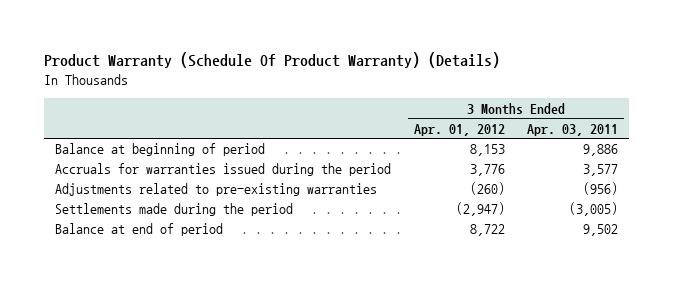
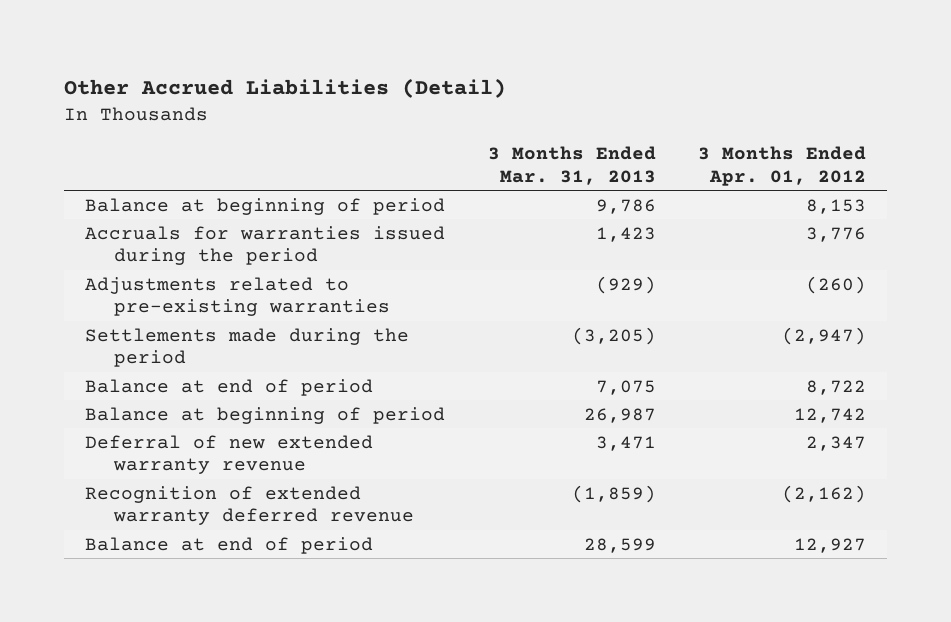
- Product Warranty (Schedule Of Product Warranty) (Details)
+ Other Accrued Liabilities (Detail)
- | 3 Months Ended Apr. 01, 2012 | 3 Months Ended Apr. 03, 2011
+ | 3 Months Ended Mar. 31, 2013 | 3 Months Ended Apr. 01, 2012
+ Balance at beginning of period | 26,987 | 12,742
+ Deferral of new extended warranty revenue | 3,471 | 2,347
+ Recognition of extended warranty deferred revenue | (1,859) | (2,162)
+ Balance at end of period | 28,599 | 12,927

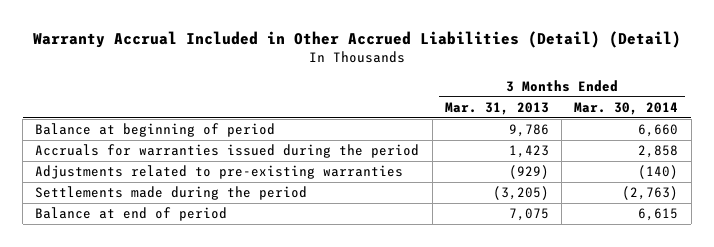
- Other Accrued Liabilities (Detail)
+ Warranty Accrual Included in Other Accrued Liabilities (Detail) (Detail)
- | 3 Months Ended Mar. 31, 2013 | 3 Months Ended Apr. 01, 2012
+ | 3 Months Ended Mar. 31, 2013 | 3 Months Ended Mar. 30, 2014
- Balance at beginning of period | 26,987 | 12,742
- Deferral of new extended warranty revenue | 3,471 | 2,347
- Recognition of extended warranty deferred revenue | (1,859) | (2,162)
- Balance at end of period | 28,599 | 12,927

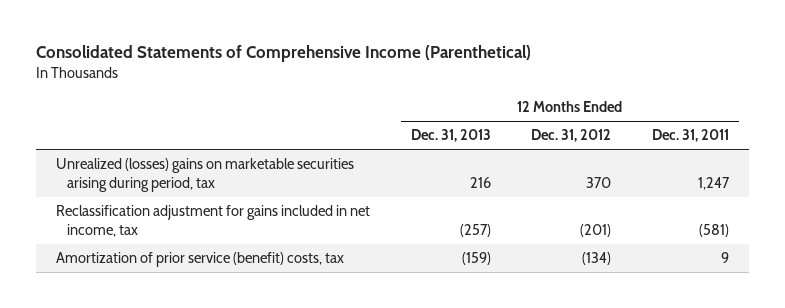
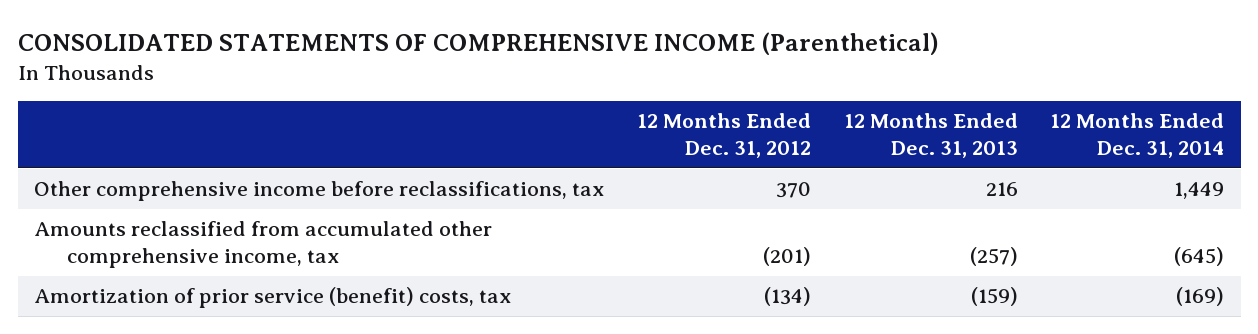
- Consolidated Statements of Comprehensive Income (Parenthetical)
+ CONSOLIDATED STATEMENTS OF COMPREHENSIVE INCOME (Parenthetical)
- | 12 Months Ended Dec. 31, 2013 | 12 Months Ended Dec. 31, 2012 | 12 Months Ended Dec. 31, 2011
+ | 12 Months Ended Dec. 31, 2012 | 12 Months Ended Dec. 31, 2013 | 12 Months Ended Dec. 31, 2014
- Unrealized (losses) gains on marketable securities arising during period, tax | 216 | 370 | 1,247
- Reclassification adjustment for gains included in net income, tax | (257) | (201) | (581)
+ Other comprehensive income before reclassifications, tax | 370 | 216 | 1,449
+ Amounts reclassified from accumulated other comprehensive income, tax | (201) | (257) | (645)

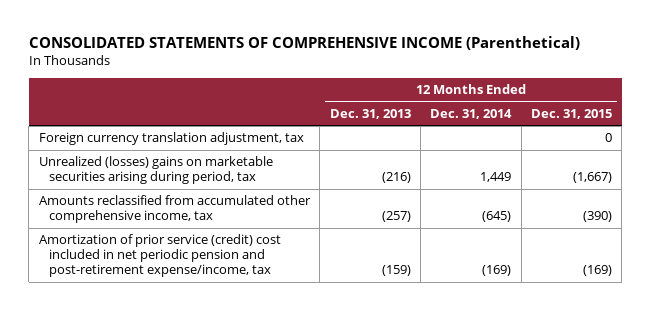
- | 12 Months Ended Dec. 31, 2012 | 12 Months Ended Dec. 31, 2013 | 12 Months Ended Dec. 31, 2014
+ | 12 Months Ended Dec. 31, 2013 | 12 Months Ended Dec. 31, 2014 | 12 Months Ended Dec. 31, 2015
- Other comprehensive income before reclassifications, tax | 370 | 216 | 1,449
+ Foreign currency translation adjustment, tax | | | 0
+ Unrealized (losses) gains on marketable securities arising during period, tax | (216) | 1,449 | (1,667)
- Amortization of prior service (benefit) costs, tax | (134) | (159) | (169)
+ Amortization of prior service (credit) cost included in net periodic pension and post-retirement expense/income, tax | (159) | (169) | (169)

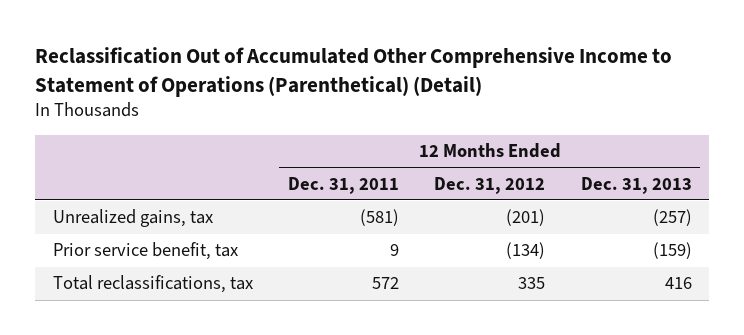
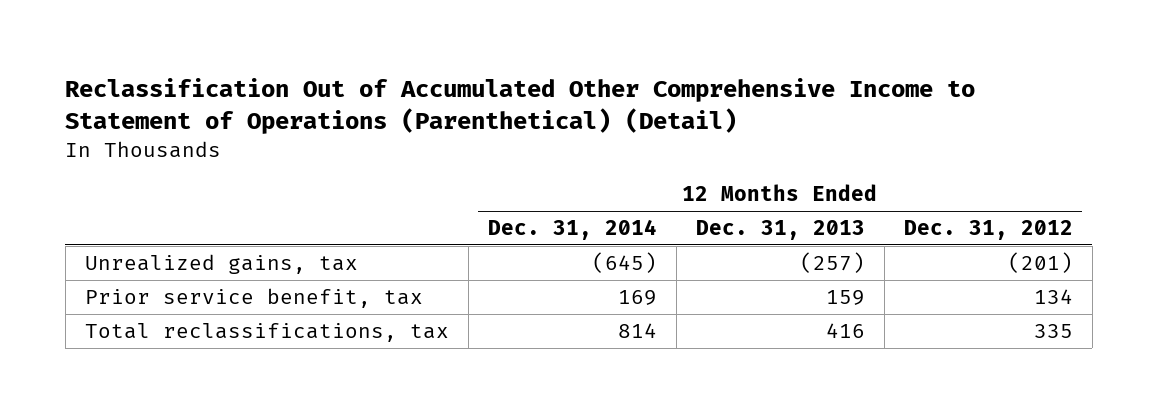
- | 12 Months Ended Dec. 31, 2011 | 12 Months Ended Dec. 31, 2012 | 12 Months Ended Dec. 31, 2013
+ | 12 Months Ended Dec. 31, 2014 | 12 Months Ended Dec. 31, 2013 | 12 Months Ended Dec. 31, 2012
- Prior service benefit, tax | 9 | (134) | (159)
+ Prior service benefit, tax | 169 | 159 | 134

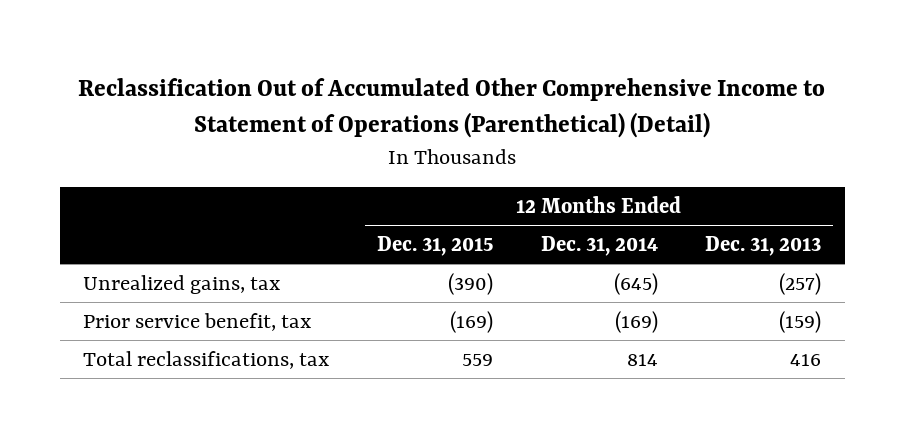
- | 12 Months Ended Dec. 31, 2014 | 12 Months Ended Dec. 31, 2013 | 12 Months Ended Dec. 31, 2012
+ | 12 Months Ended Dec. 31, 2015 | 12 Months Ended Dec. 31, 2014 | 12 Months Ended Dec. 31, 2013
- Prior service benefit, tax | 169 | 159 | 134
+ Prior service benefit, tax | (169) | (169) | (159)

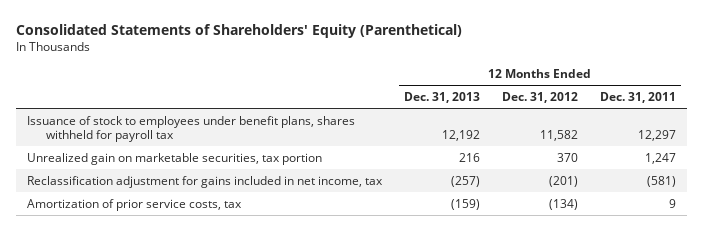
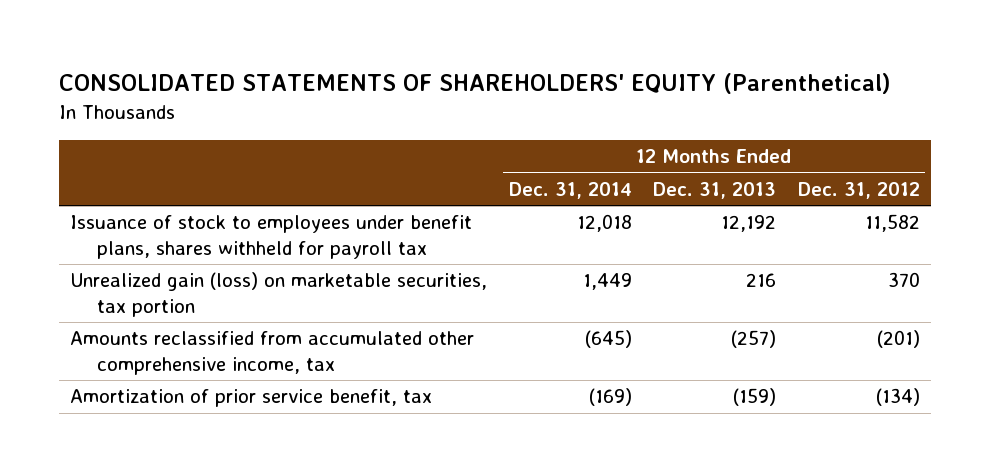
- Consolidated Statements of Shareholders' Equity (Parenthetical)
+ CONSOLIDATED STATEMENTS OF SHAREHOLDERS' EQUITY (Parenthetical)
- | 12 Months Ended Dec. 31, 2013 | 12 Months Ended Dec. 31, 2012 | 12 Months Ended Dec. 31, 2011
+ | 12 Months Ended Dec. 31, 2014 | 12 Months Ended Dec. 31, 2013 | 12 Months Ended Dec. 31, 2012
- Unrealized gain on marketable securities, tax portion | 216 | 370 | 1,247
- Reclassification adjustment for gains included in net income, tax | (257) | (201) | (581)
- Amortization of prior service costs, tax | (159) | (134) | 9
+ Unrealized gain (loss) on marketable securities, tax portion | 1,449 | 216 | 370
+ Amounts reclassified from accumulated other comprehensive income, tax | (645) | (257) | (201)
+ Amortization of prior service benefit, tax | (169) | (159) | (134)

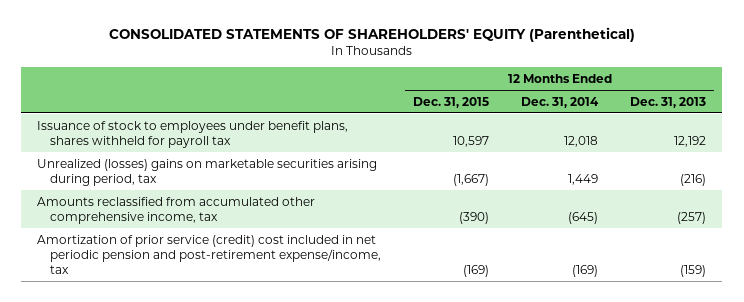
- | 12 Months Ended Dec. 31, 2014 | 12 Months Ended Dec. 31, 2013 | 12 Months Ended Dec. 31, 2012
+ | 12 Months Ended Dec. 31, 2015 | 12 Months Ended Dec. 31, 2014 | 12 Months Ended Dec. 31, 2013
- Unrealized gain (loss) on marketable securities, tax portion | 1,449 | 216 | 370
+ Unrealized (losses) gains on marketable securities arising during period, tax | (1,667) | 1,449 | (216)
- Amortization of prior service benefit, tax | (169) | (159) | (134)
+ Amortization of prior service (credit) cost included in net periodic pension and post-retirement expense/income, tax | (169) | (169) | (159)

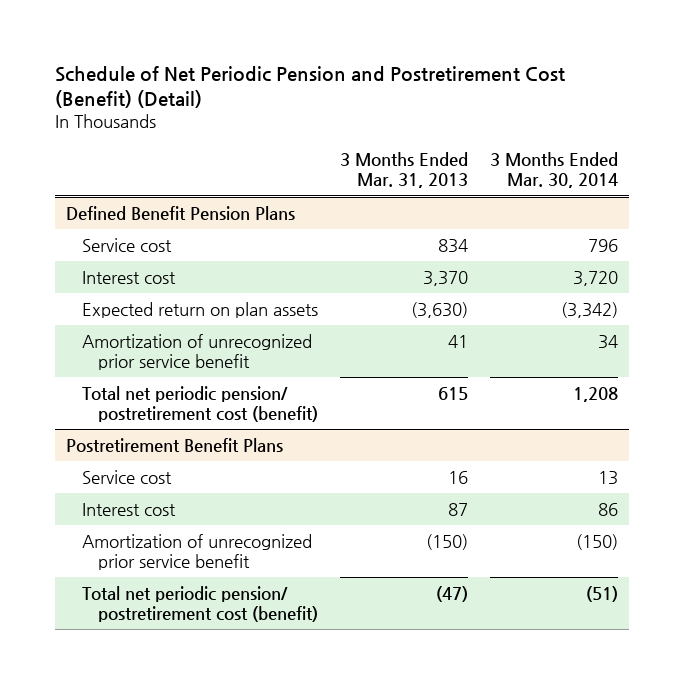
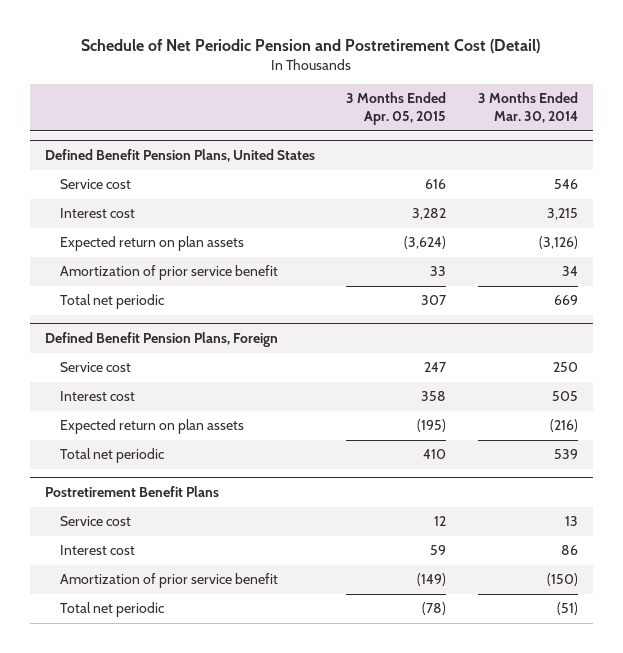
- Schedule of Net Periodic Pension and Postretirement Cost (Benefit) (Detail)
+ Schedule of Net Periodic Pension and Postretirement Cost (Detail)
- | 3 Months Ended Mar. 31, 2013 | 3 Months Ended Mar. 30, 2014
+ | 3 Months Ended Apr. 05, 2015 | 3 Months Ended Mar. 30, 2014
- Defined Benefit Pension Plans
- Service cost | 834 | 796
- Interest cost | 3,370 | 3,720
- Expected return on plan assets | (3,630) | (3,342)
- Amortization of unrecognized prior service benefit | 41 | 34
- Total net periodic pension/ postretirement cost (benefit) | 615 | 1,208
+ Defined Benefit Pension Plans, United States
+ Service cost | 616 | 546
+ Interest cost | 3,282 | 3,215
+ Expected return on plan assets | (3,624) | (3,126)
+ Amortization of prior service benefit | 33 | 34
+ Total net periodic | 307 | 669
+ Defined Benefit Pension Plans, Foreign
+ Service cost | 247 | 250
+ Interest cost | 358 | 505
+ Expected return on plan assets | (195) | (216)
+ Total net periodic | 410 | 539
@ Postretirement Benefit Plans
- Amortization of unrecognized prior service benefit | (150) | (150)
- Total net periodic pension/ postretirement cost (benefit) | (47) | (51)
+ Amortization of prior service benefit | (149) | (150)
+ Total net periodic | (78) | (51)

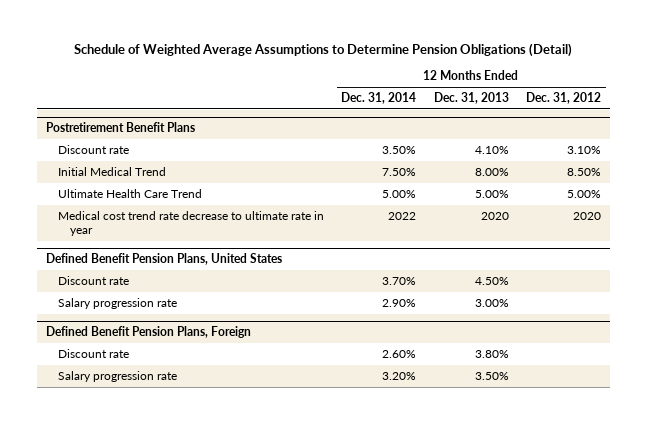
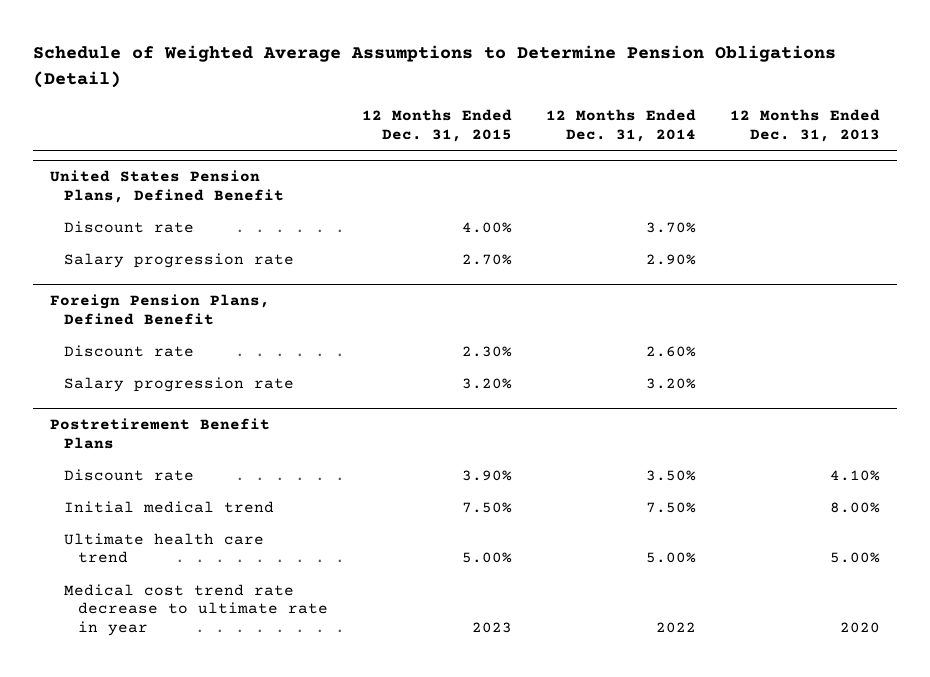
- | 12 Months Ended Dec. 31, 2014 | 12 Months Ended Dec. 31, 2013 | 12 Months Ended Dec. 31, 2012
+ | 12 Months Ended Dec. 31, 2015 | 12 Months Ended Dec. 31, 2014 | 12 Months Ended Dec. 31, 2013
+ United States Pension Plans, Defined Benefit
+ Discount rate | 4.00% | 3.70% |
+ Salary progression rate | 2.70% | 2.90% |
+ Foreign Pension Plans, Defined Benefit
+ Discount rate | 2.30% | 2.60% |
+ Salary progression rate | 3.20% | 3.20% |
@ Postretirement Benefit Plans
- Initial Medical Trend | 7.50% | 8.00% | 8.50%
- Ultimate Health Care Trend | 5.00% | 5.00% | 5.00%
+ Initial medical trend | 7.50% | 7.50% | 8.00%
+ Ultimate health care trend | 5.00% | 5.00% | 5.00%
- Defined Benefit Pension Plans, United States
- Discount rate | 3.70% | 4.50% |
- Salary progression rate | 2.90% | 3.00% |
- Defined Benefit Pension Plans, Foreign
- Discount rate | 2.60% | 3.80% |
- Salary progression rate | 3.20% | 3.50% |

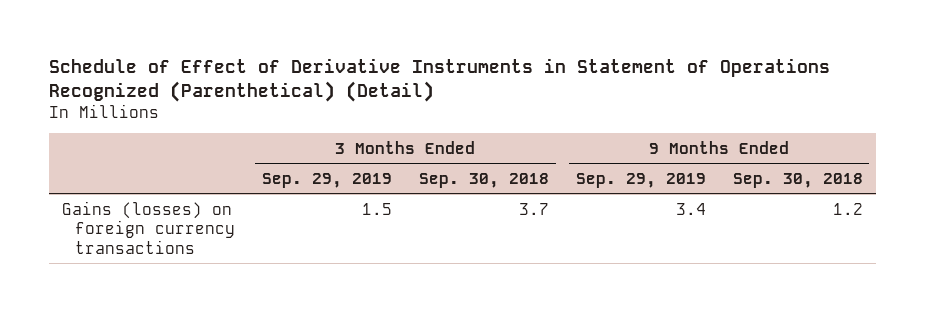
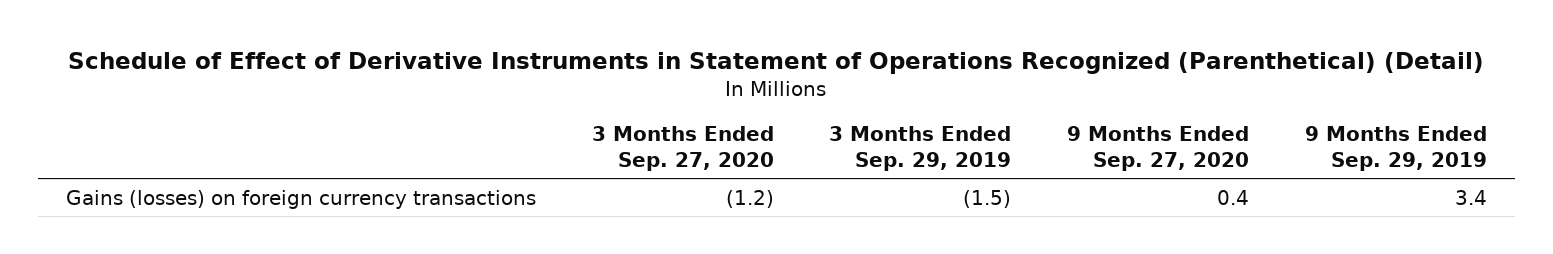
- | 3 Months Ended Sep. 29, 2019 | 3 Months Ended Sep. 30, 2018 | 9 Months Ended Sep. 29, 2019 | 9 Months Ended Sep. 30, 2018
+ | 3 Months Ended Sep. 27, 2020 | 3 Months Ended Sep. 29, 2019 | 9 Months Ended Sep. 27, 2020 | 9 Months Ended Sep. 29, 2019
- Gains (losses) on foreign currency transactions | 1.5 | 3.7 | 3.4 | 1.2
+ Gains (losses) on foreign currency transactions | (1.2) | (1.5) | 0.4 | 3.4

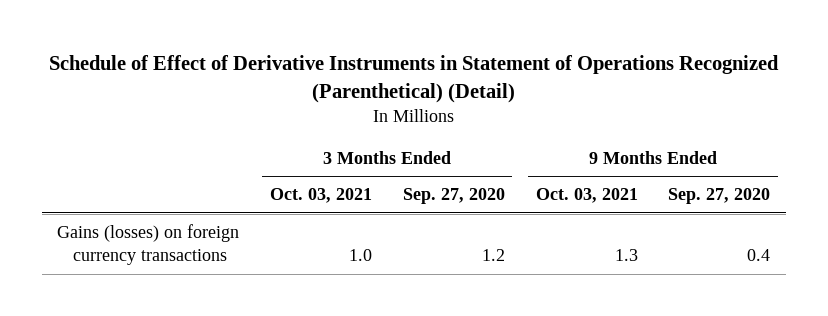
- | 3 Months Ended Sep. 27, 2020 | 3 Months Ended Sep. 29, 2019 | 9 Months Ended Sep. 27, 2020 | 9 Months Ended Sep. 29, 2019
+ | 3 Months Ended Oct. 03, 2021 | 3 Months Ended Sep. 27, 2020 | 9 Months Ended Oct. 03, 2021 | 9 Months Ended Sep. 27, 2020
- Gains (losses) on foreign currency transactions | (1.2) | (1.5) | 0.4 | 3.4
+ Gains (losses) on foreign currency transactions | 1.0 | 1.2 | 1.3 | 0.4

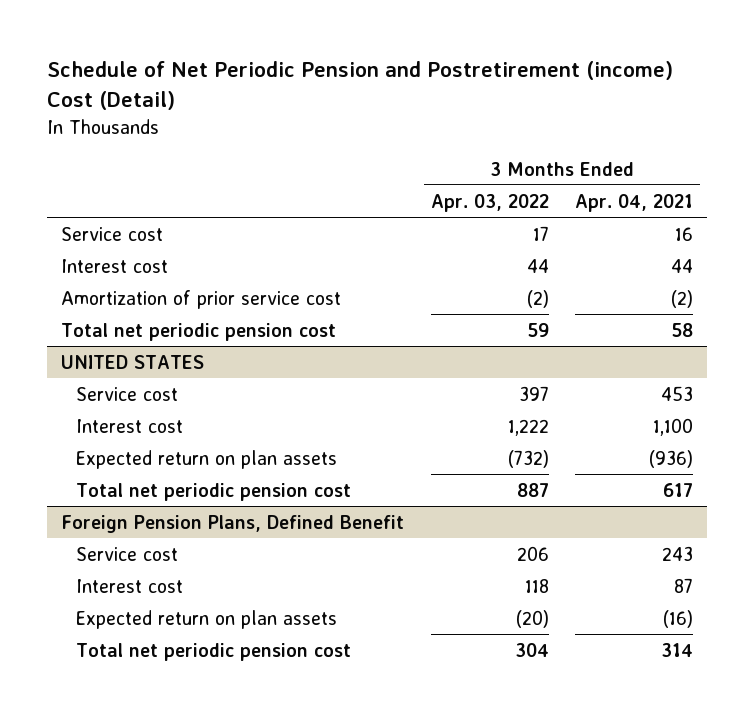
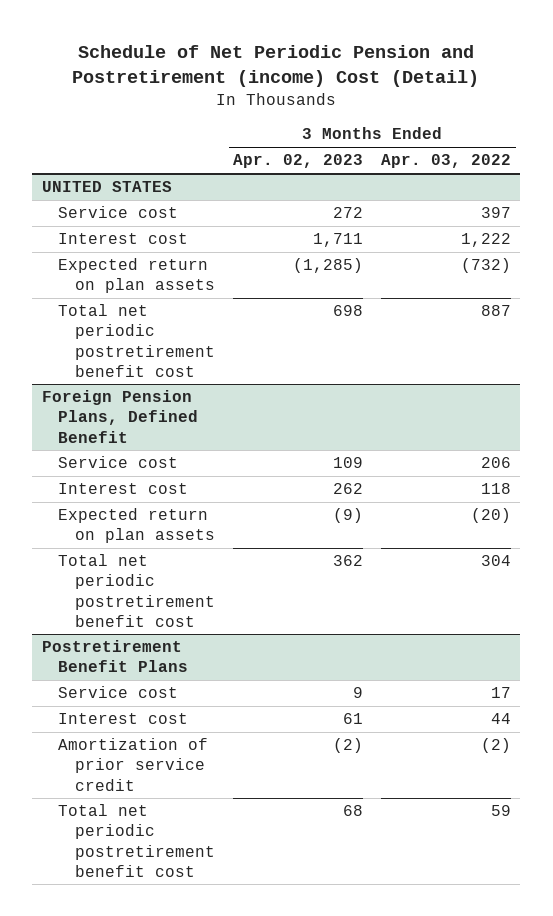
- | 3 Months Ended Apr. 03, 2022 | 3 Months Ended Apr. 04, 2021
+ | 3 Months Ended Apr. 02, 2023 | 3 Months Ended Apr. 03, 2022
- Service cost | 17 | 16
- Interest cost | 44 | 44
- Amortization of prior service cost | (2) | (2)
- Total net periodic pension cost | 59 | 58
@ UNITED STATES
- Total net periodic pension cost | 887 | 617
+ Total net periodic postretirement benefit cost | 698 | 887
@ Foreign Pension Plans, Defined Benefit
- Total net periodic pension cost | 304 | 314
+ Total net periodic postretirement benefit cost | 362 | 304
+ Postretirement Benefit Plans
+ Service cost | 9 | 17
+ Interest cost | 61 | 44
+ Amortization of prior service credit | (2) | (2)
+ Total net periodic postretirement benefit cost | 68 | 59

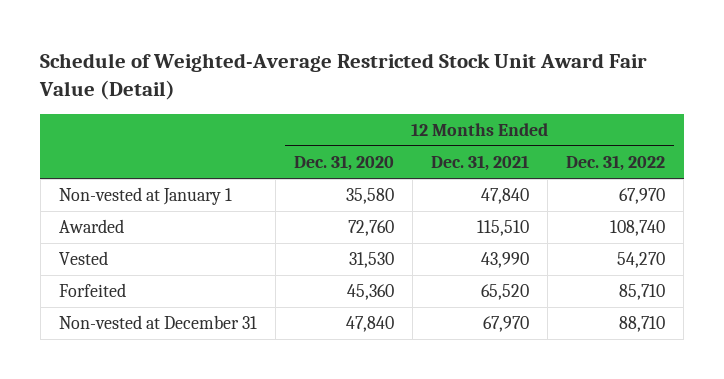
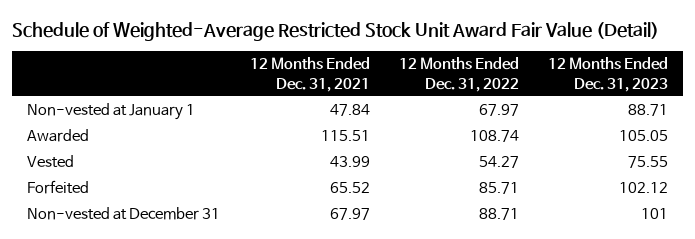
- | 12 Months Ended Dec. 31, 2020 | 12 Months Ended Dec. 31, 2021 | 12 Months Ended Dec. 31, 2022
+ | 12 Months Ended Dec. 31, 2021 | 12 Months Ended Dec. 31, 2022 | 12 Months Ended Dec. 31, 2023
- Non-vested at January 1 | 35,580 | 47,840 | 67,970
- Awarded | 72,760 | 115,510 | 108,740
- Vested | 31,530 | 43,990 | 54,270
- Forfeited | 45,360 | 65,520 | 85,710
- Non-vested at December 31 | 47,840 | 67,970 | 88,710
+ Non-vested at January 1 | 47.84 | 67.97 | 88.71
+ Awarded | 115.51 | 108.74 | 105.05
+ Vested | 43.99 | 54.27 | 75.55
+ Forfeited | 65.52 | 85.71 | 102.12
+ Non-vested at December 31 | 67.97 | 88.71 | 101

